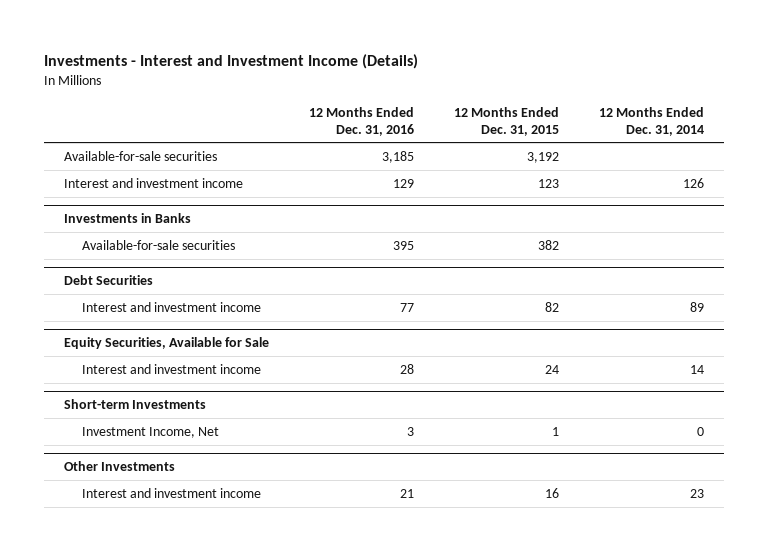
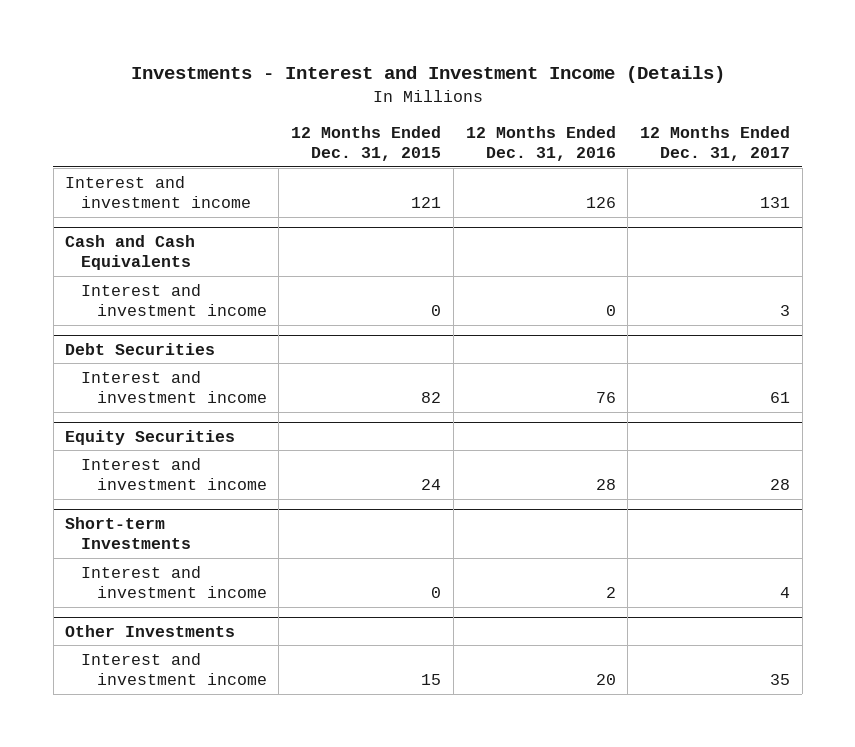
- | 12 Months Ended Dec. 31, 2016 | 12 Months Ended Dec. 31, 2015 | 12 Months Ended Dec. 31, 2014
+ | 12 Months Ended Dec. 31, 2015 | 12 Months Ended Dec. 31, 2016 | 12 Months Ended Dec. 31, 2017
- Available-for-sale securities | 3,185 | 3,192 |
- Interest and investment income | 129 | 123 | 126
- Investments in Banks
- Available-for-sale securities | 395 | 382 |
+ Interest and investment income | 121 | 126 | 131
+ Cash and Cash Equivalents
+ Interest and investment income | 0 | 0 | 3
@ Debt Securities
- Interest and investment income | 77 | 82 | 89
- Equity Securities, Available for Sale
@ Debt Securities
+ Interest and investment income | 82 | 76 | 61
+ Equity Securities
@ Short-term Investments
- Investment Income, Net | 3 | 1 | 0
+ Interest and investment income | 0 | 2 | 4
@ Other Investments
- Interest and investment income | 21 | 16 | 23
+ Interest and investment income | 15 | 20 | 35

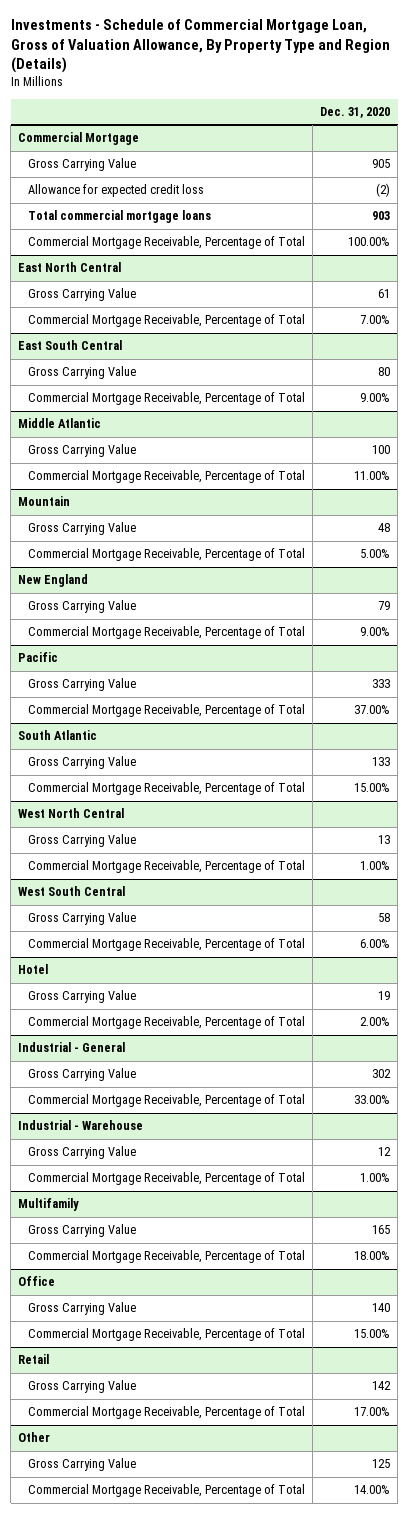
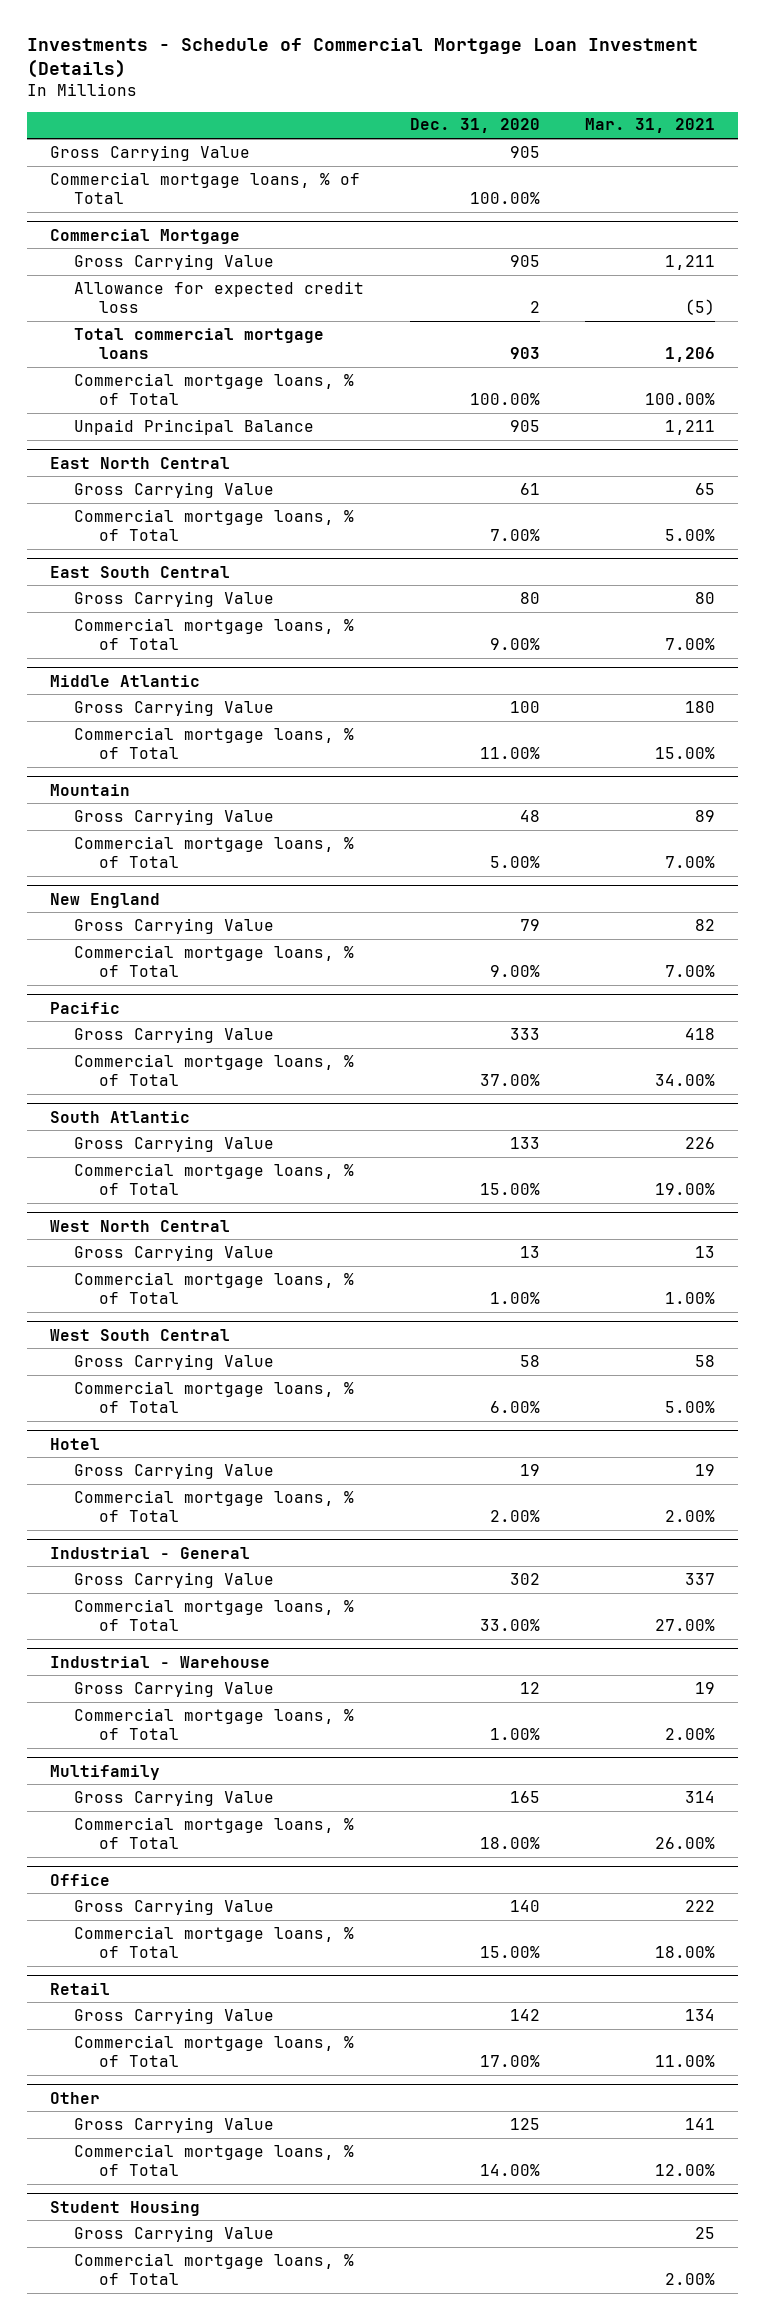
- Investments - Schedule of Commercial Mortgage Loan, Gross of Valuation Allowance, By Property Type and Region (Details)
+ Investments - Schedule of Commercial Mortgage Loan Investment (Details)
- | Dec. 31, 2020
+ | Dec. 31, 2020 | Mar. 31, 2021
+ Gross Carrying Value | 905 |
+ Commercial mortgage loans, % of Total | 100.00% |
@ Commercial Mortgage
- Allowance for expected credit loss | (2)
+ Allowance for expected credit loss | 2 | (5)
- Commercial Mortgage Receivable, Percentage of Total | 100.00%
+ Commercial mortgage loans, % of Total | 100.00% | 100.00%
+ Unpaid Principal Balance | 905 | 1,211
@ East North Central
- Commercial Mortgage Receivable, Percentage of Total | 7.00%
+ Commercial mortgage loans, % of Total | 7.00% | 5.00%
@ East South Central
- Commercial Mortgage Receivable, Percentage of Total | 9.00%
+ Commercial mortgage loans, % of Total | 9.00% | 7.00%
@ Middle Atlantic
- Commercial Mortgage Receivable, Percentage of Total | 11.00%
+ Commercial mortgage loans, % of Total | 11.00% | 15.00%
@ Mountain
- Commercial Mortgage Receivable, Percentage of Total | 5.00%
+ Commercial mortgage loans, % of Total | 5.00% | 7.00%
@ New England
- Commercial Mortgage Receivable, Percentage of Total | 9.00%
+ Commercial mortgage loans, % of Total | 9.00% | 7.00%
@ Pacific
- Commercial Mortgage Receivable, Percentage of Total | 37.00%
+ Commercial mortgage loans, % of Total | 37.00% | 34.00%
@ South Atlantic
- Commercial Mortgage Receivable, Percentage of Total | 15.00%
+ Commercial mortgage loans, % of Total | 15.00% | 19.00%
@ West North Central
- Commercial Mortgage Receivable, Percentage of Total | 1.00%
+ Commercial mortgage loans, % of Total | 1.00% | 1.00%
@ West South Central
- Commercial Mortgage Receivable, Percentage of Total | 6.00%
+ Commercial mortgage loans, % of Total | 6.00% | 5.00%
@ Hotel
- Commercial Mortgage Receivable, Percentage of Total | 2.00%
+ Commercial mortgage loans, % of Total | 2.00% | 2.00%
@ Industrial - General
- Commercial Mortgage Receivable, Percentage of Total | 33.00%
+ Commercial mortgage loans, % of Total | 33.00% | 27.00%
@ Industrial - Warehouse
- Commercial Mortgage Receivable, Percentage of Total | 1.00%
+ Commercial mortgage loans, % of Total | 1.00% | 2.00%
@ Multifamily
- Commercial Mortgage Receivable, Percentage of Total | 18.00%
+ Commercial mortgage loans, % of Total | 18.00% | 26.00%
@ Office
- Commercial Mortgage Receivable, Percentage of Total | 15.00%
+ Commercial mortgage loans, % of Total | 15.00% | 18.00%
@ Retail
- Commercial Mortgage Receivable, Percentage of Total | 17.00%
+ Commercial mortgage loans, % of Total | 17.00% | 11.00%
@ Other
- Commercial Mortgage Receivable, Percentage of Total | 14.00%
+ Commercial mortgage loans, % of Total | 14.00% | 12.00%
+ Student Housing
+ Gross Carrying Value | | 25
+ Commercial mortgage loans, % of Total | | 2.00%

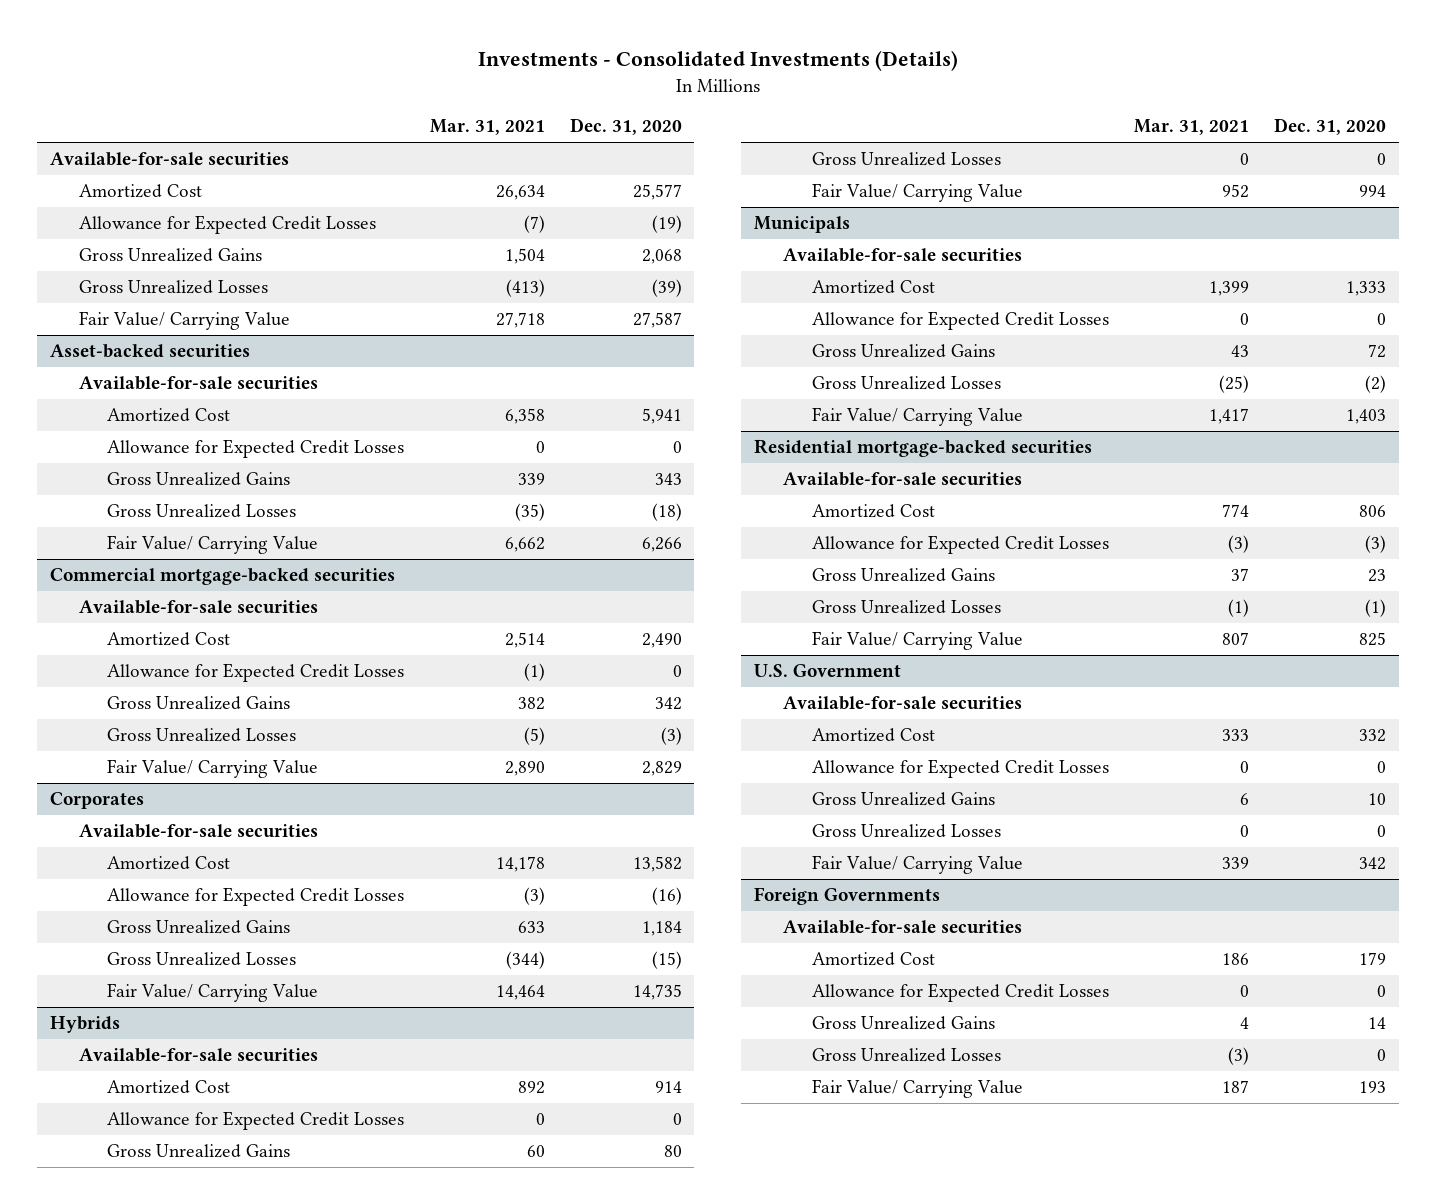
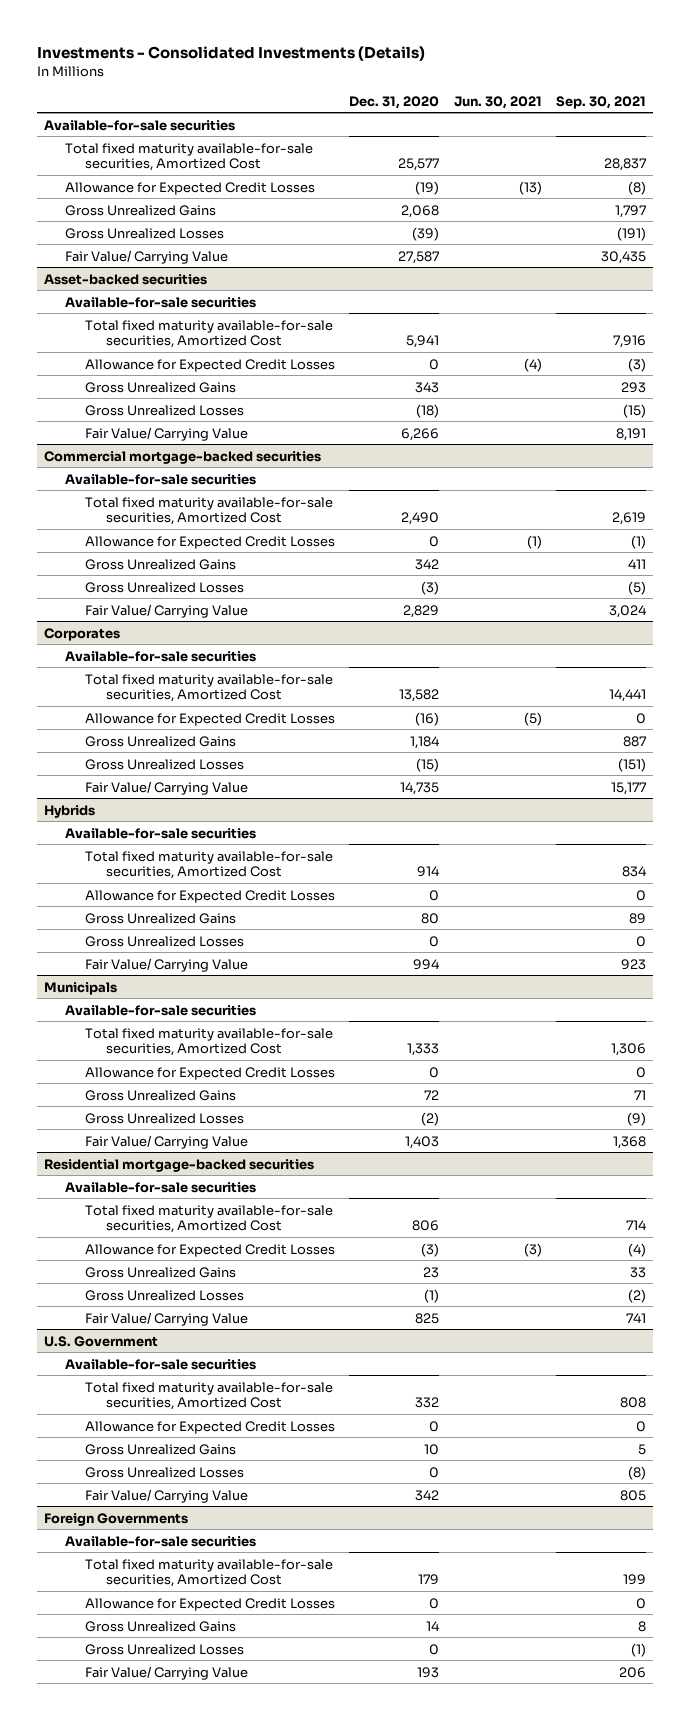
- | Mar. 31, 2021 | Dec. 31, 2020
+ | Dec. 31, 2020 | Jun. 30, 2021 | Sep. 30, 2021
- Amortized Cost | 26,634 | 25,577
+ Total fixed maturity available-for-sale securities, Amortized Cost | 25,577 | | 28,837
@ Asset-backed securities
- Amortized Cost | 6,358 | 5,941
+ Total fixed maturity available-for-sale securities, Amortized Cost | 5,941 | | 7,916
@ Commercial mortgage-backed securities
- Amortized Cost | 2,514 | 2,490
+ Total fixed maturity available-for-sale securities, Amortized Cost | 2,490 | | 2,619
@ Corporates
- Amortized Cost | 14,178 | 13,582
+ Total fixed maturity available-for-sale securities, Amortized Cost | 13,582 | | 14,441
@ Hybrids
- Amortized Cost | 892 | 914
+ Total fixed maturity available-for-sale securities, Amortized Cost | 914 | | 834
@ Municipals
- Amortized Cost | 1,399 | 1,333
+ Total fixed maturity available-for-sale securities, Amortized Cost | 1,333 | | 1,306
@ Residential mortgage-backed securities
- Amortized Cost | 774 | 806
+ Total fixed maturity available-for-sale securities, Amortized Cost | 806 | | 714
@ U.S. Government
- Amortized Cost | 333 | 332
+ Total fixed maturity available-for-sale securities, Amortized Cost | 332 | | 808
@ Foreign Governments
- Amortized Cost | 186 | 179
+ Total fixed maturity available-for-sale securities, Amortized Cost | 179 | | 199

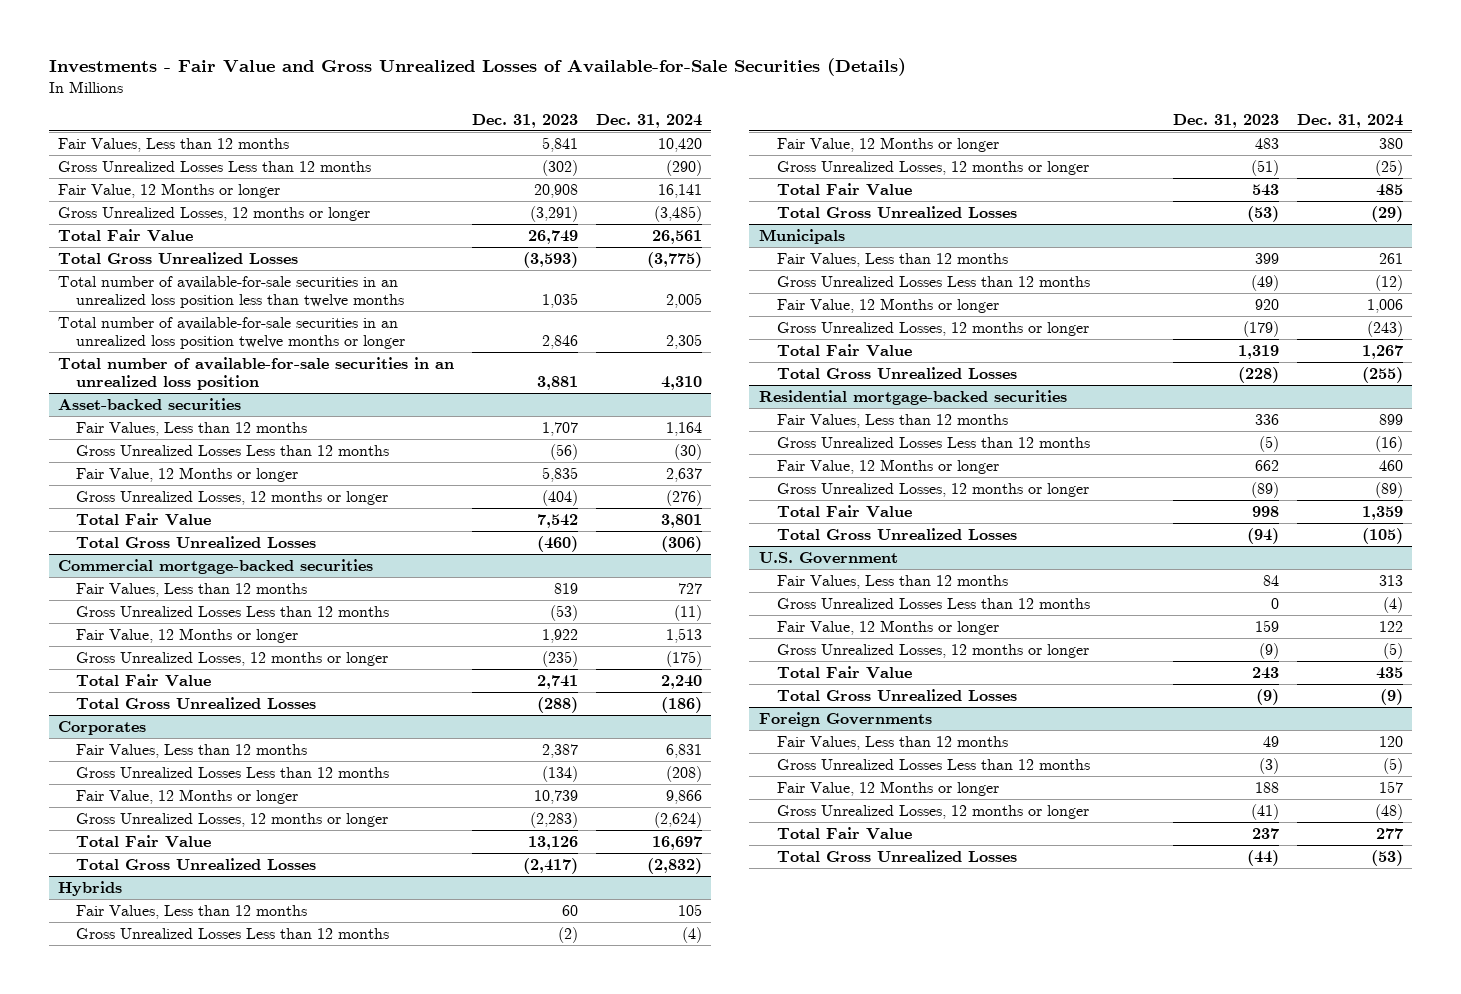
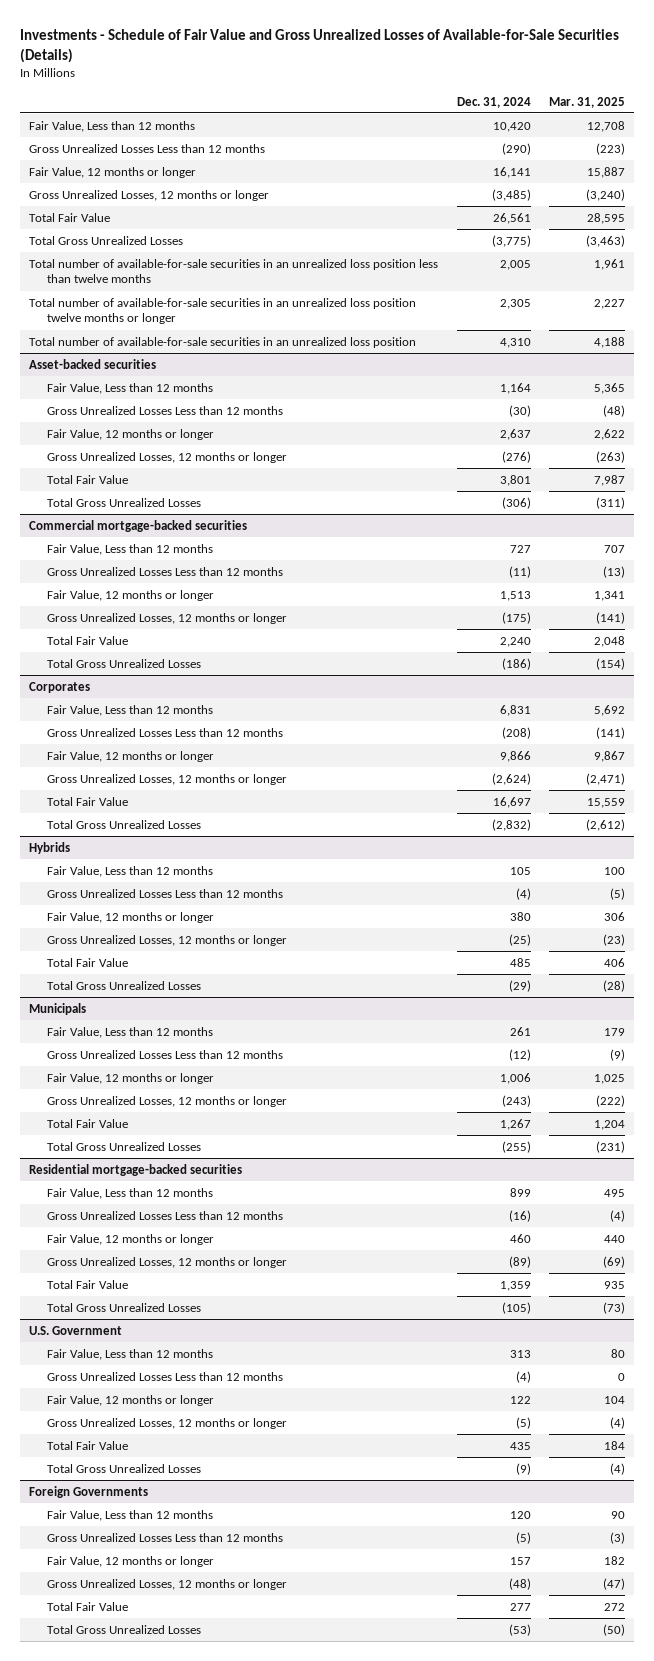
- Investments - Fair Value and Gross Unrealized Losses of Available-for-Sale Securities (Details)
+ Investments - Schedule of Fair Value and Gross Unrealized Losses of Available-for-Sale Securities (Details)
- | Dec. 31, 2023 | Dec. 31, 2024
+ | Dec. 31, 2024 | Mar. 31, 2025
- Fair Values, Less than 12 months | 5,841 | 10,420
+ Fair Value, Less than 12 months | 10,420 | 12,708
- Fair Value, 12 Months or longer | 20,908 | 16,141
+ Fair Value, 12 months or longer | 16,141 | 15,887
@ Asset-backed securities
- Fair Values, Less than 12 months | 1,707 | 1,164
+ Fair Value, Less than 12 months | 1,164 | 5,365
- Fair Value, 12 Months or longer | 5,835 | 2,637
+ Fair Value, 12 months or longer | 2,637 | 2,622
@ Commercial mortgage-backed securities
- Fair Values, Less than 12 months | 819 | 727
+ Fair Value, Less than 12 months | 727 | 707
- Fair Value, 12 Months or longer | 1,922 | 1,513
+ Fair Value, 12 months or longer | 1,513 | 1,341
@ Corporates
- Fair Values, Less than 12 months | 2,387 | 6,831
+ Fair Value, Less than 12 months | 6,831 | 5,692
- Fair Value, 12 Months or longer | 10,739 | 9,866
+ Fair Value, 12 months or longer | 9,866 | 9,867
@ Hybrids
- Fair Values, Less than 12 months | 60 | 105
+ Fair Value, Less than 12 months | 105 | 100
- Fair Value, 12 Months or longer | 483 | 380
+ Fair Value, 12 months or longer | 380 | 306
@ Municipals
- Fair Values, Less than 12 months | 399 | 261
+ Fair Value, Less than 12 months | 261 | 179
- Fair Value, 12 Months or longer | 920 | 1,006
+ Fair Value, 12 months or longer | 1,006 | 1,025
@ Residential mortgage-backed securities
- Fair Values, Less than 12 months | 336 | 899
+ Fair Value, Less than 12 months | 899 | 495
- Fair Value, 12 Months or longer | 662 | 460
+ Fair Value, 12 months or longer | 460 | 440
@ U.S. Government
- Fair Values, Less than 12 months | 84 | 313
+ Fair Value, Less than 12 months | 313 | 80
- Fair Value, 12 Months or longer | 159 | 122
+ Fair Value, 12 months or longer | 122 | 104
@ Foreign Governments
- Fair Values, Less than 12 months | 49 | 120
+ Fair Value, Less than 12 months | 120 | 90
- Fair Value, 12 Months or longer | 188 | 157
+ Fair Value, 12 months or longer | 157 | 182

